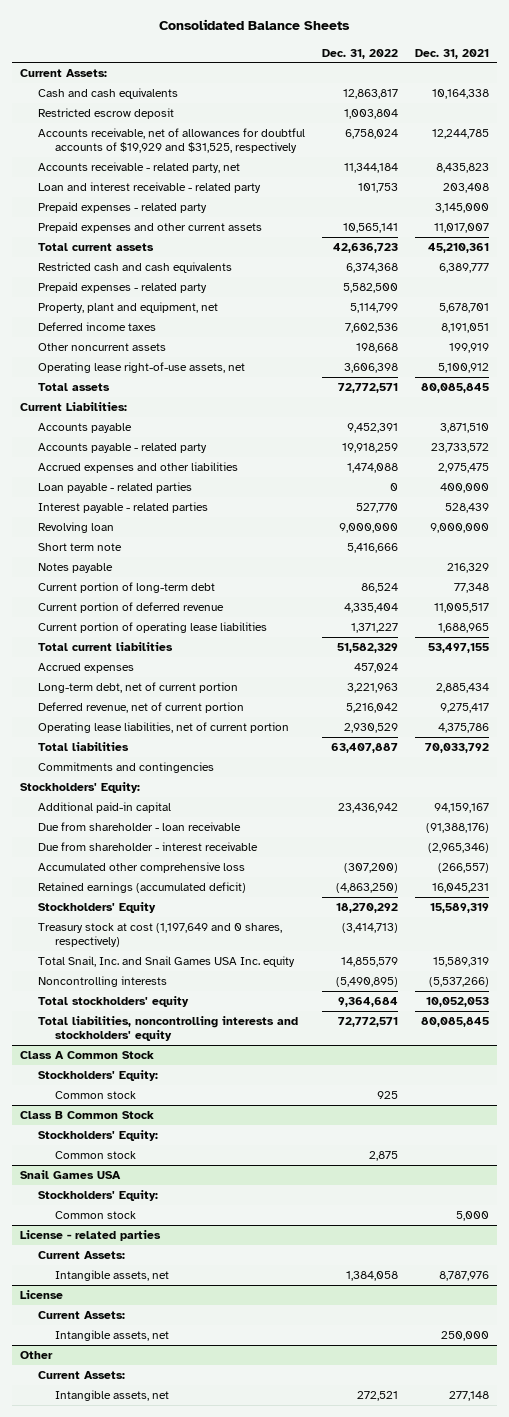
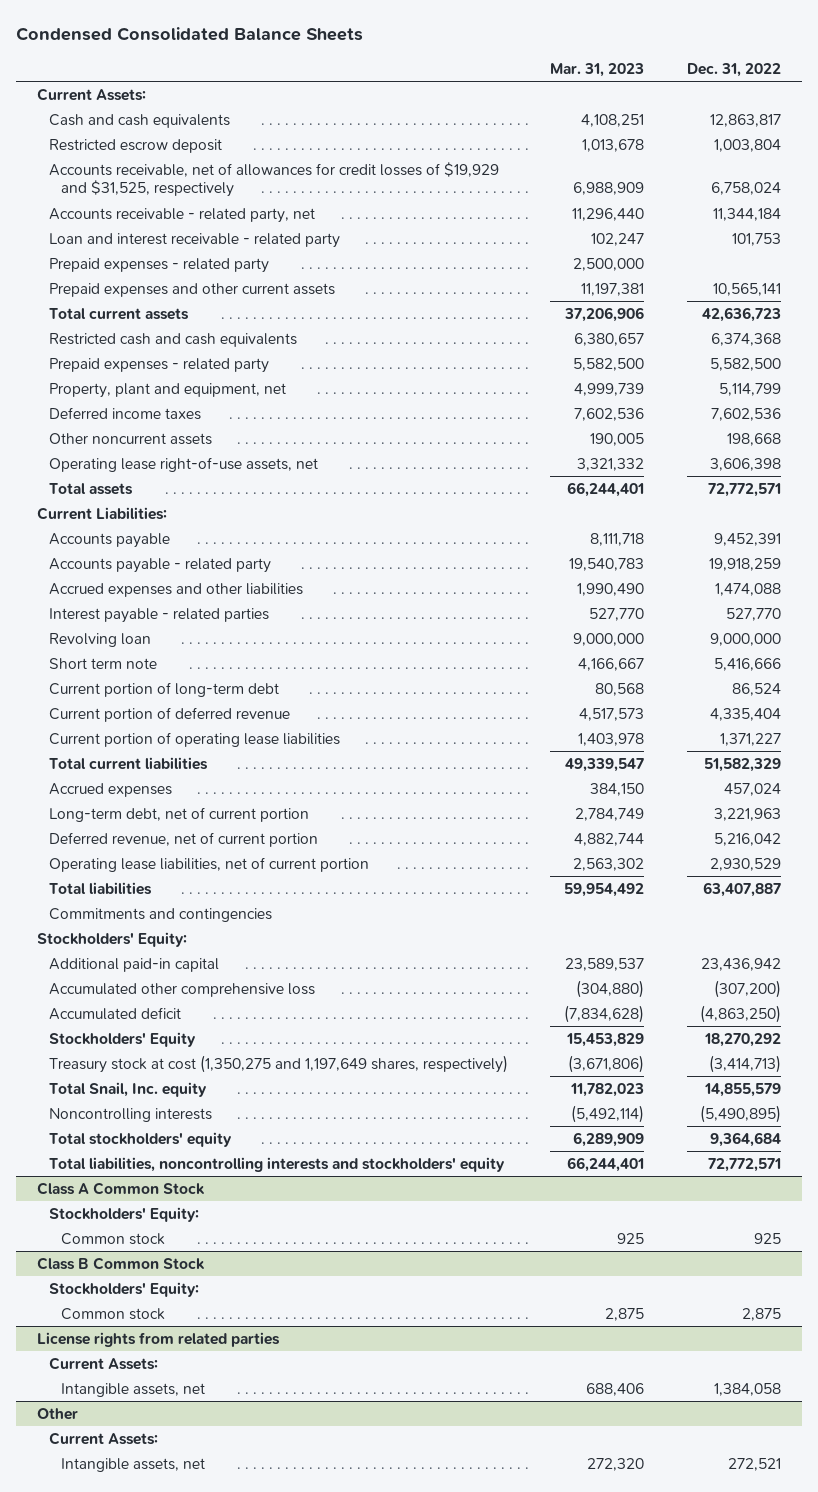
- Consolidated Balance Sheets
+ Condensed Consolidated Balance Sheets
- | Dec. 31, 2022 | Dec. 31, 2021
+ | Mar. 31, 2023 | Dec. 31, 2022
- Accounts receivable, net of allowances for doubtful accounts of $19,929 and $31,525, respectively | 6,758,024 | 12,244,785
+ Accounts receivable, net of allowances for credit losses of $19,929 and $31,525, respectively | 6,988,909 | 6,758,024
- Loan payable - related parties | 0 | 400,000
- Notes payable | | 216,329
- Due from shareholder - loan receivable | | (91,388,176)
- Due from shareholder - interest receivable | | (2,965,346)
- Retained earnings (accumulated deficit) | (4,863,250) | 16,045,231
+ Accumulated deficit | (7,834,628) | (4,863,250)
- Treasury stock at cost (1,197,649 and 0 shares, respectively) | (3,414,713) |
- Total Snail, Inc. and Snail Games USA Inc. equity | 14,855,579 | 15,589,319
+ Treasury stock at cost (1,350,275 and 1,197,649 shares, respectively) | (3,671,806) | (3,414,713)
+ Total Snail, Inc. equity | 11,782,023 | 14,855,579
- Snail Games USA
- Stockholders' Equity:
- Common stock | | 5,000
- License - related parties
+ License rights from related parties
- License
- Current Assets:
- Intangible assets, net | | 250,000

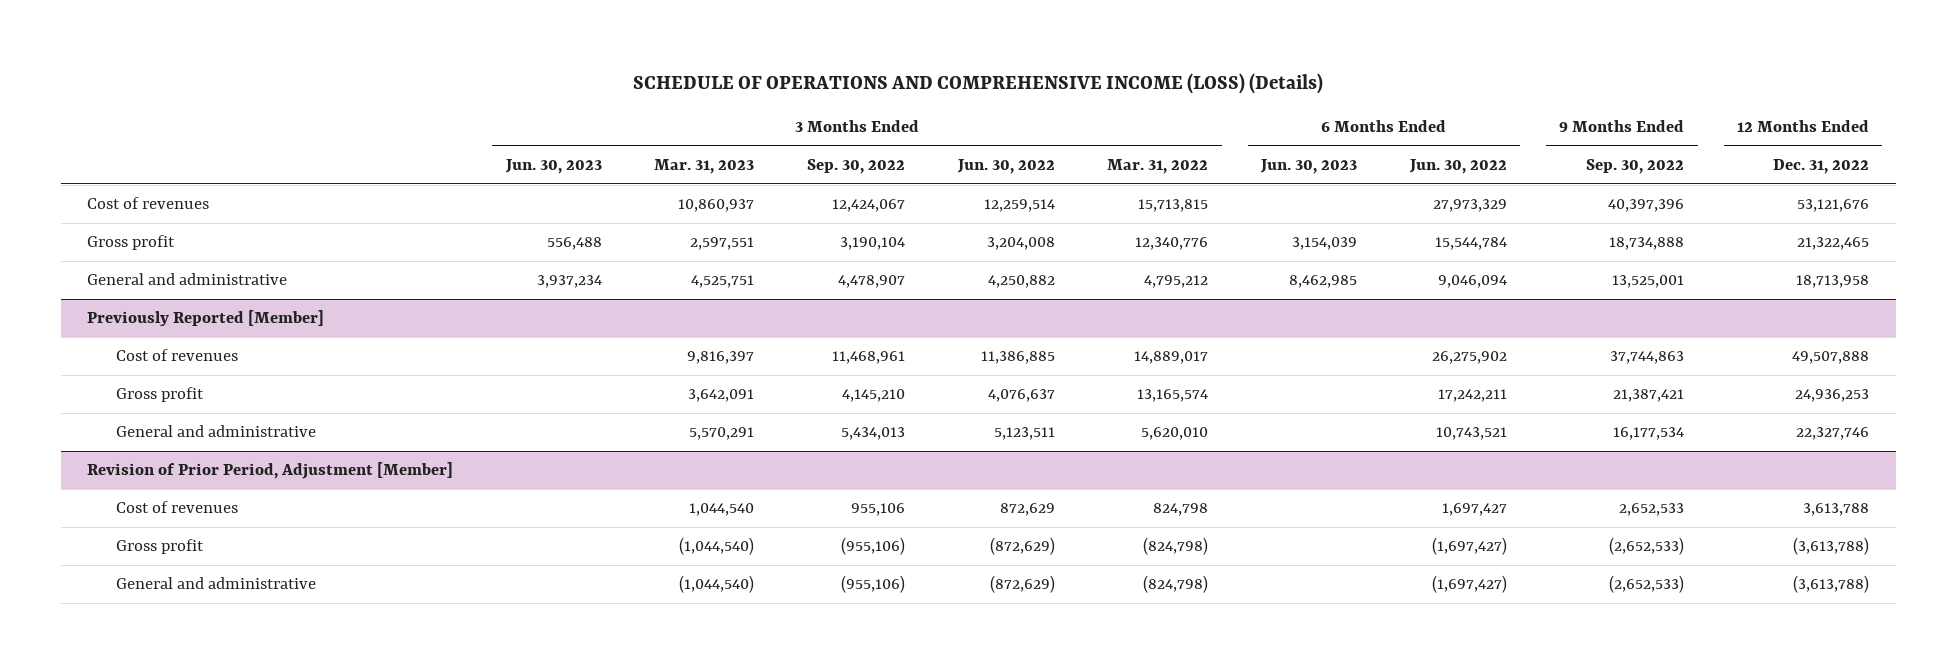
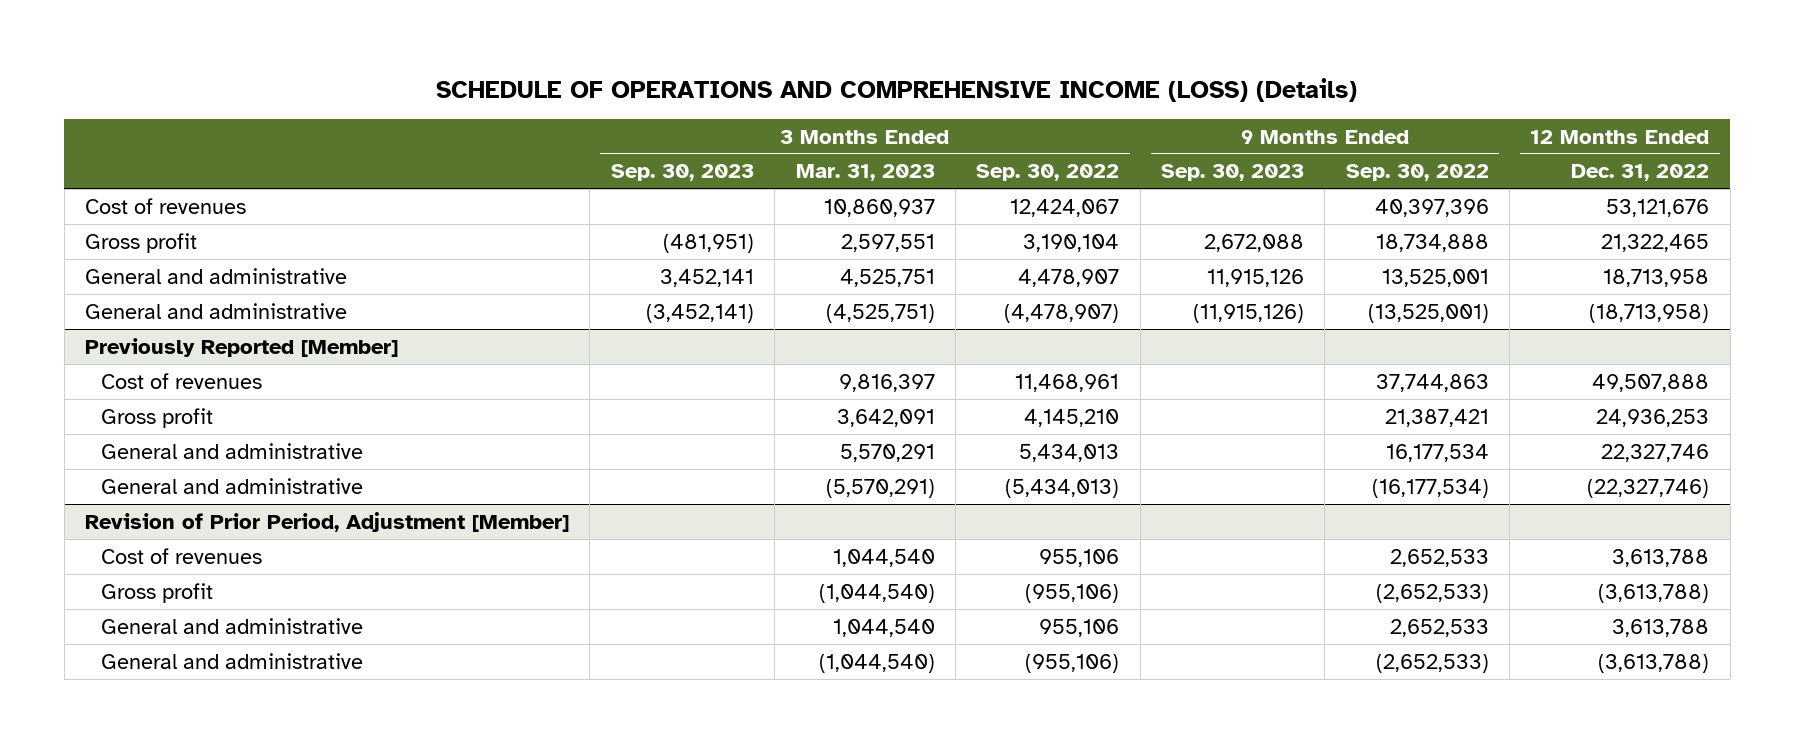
- | 3 Months Ended Jun. 30, 2023 | 3 Months Ended Mar. 31, 2023 | 3 Months Ended Sep. 30, 2022 | 3 Months Ended Jun. 30, 2022 | 3 Months Ended Mar. 31, 2022 | 6 Months Ended Jun. 30, 2023 | 6 Months Ended Jun. 30, 2022 | 9 Months Ended Sep. 30, 2022 | 12 Months Ended Dec. 31, 2022
+ | 3 Months Ended Sep. 30, 2023 | 3 Months Ended Mar. 31, 2023 | 3 Months Ended Sep. 30, 2022 | 9 Months Ended Sep. 30, 2023 | 9 Months Ended Sep. 30, 2022 | 12 Months Ended Dec. 31, 2022
+ General and administrative | (3,452,141) | (4,525,751) | (4,478,907) | (11,915,126) | (13,525,001) | (18,713,958)
@ Previously Reported [Member]
+ General and administrative | | (5,570,291) | (5,434,013) | | (16,177,534) | (22,327,746)
@ Revision of Prior Period, Adjustment [Member]
+ General and administrative | | 1,044,540 | 955,106 | | 2,652,533 | 3,613,788

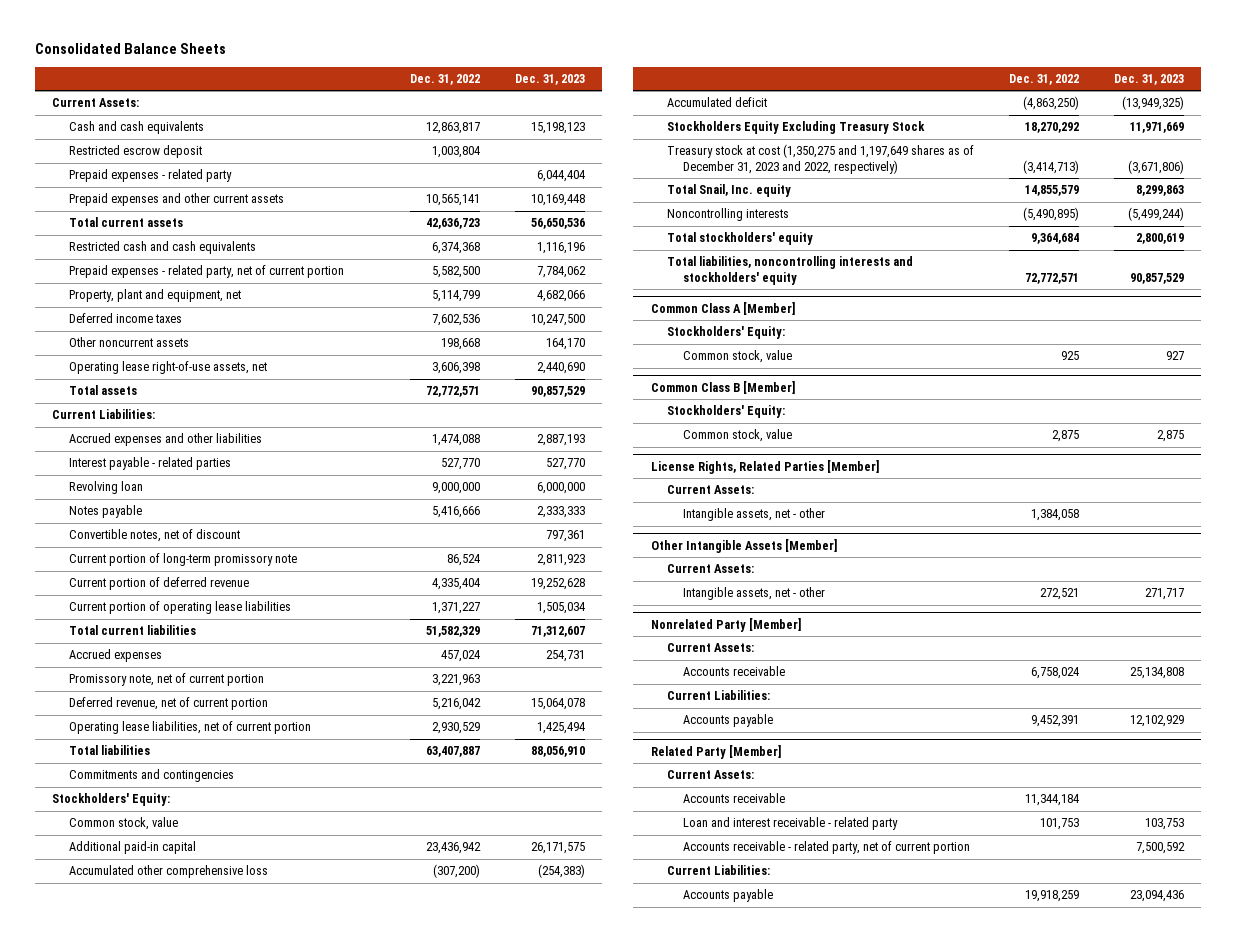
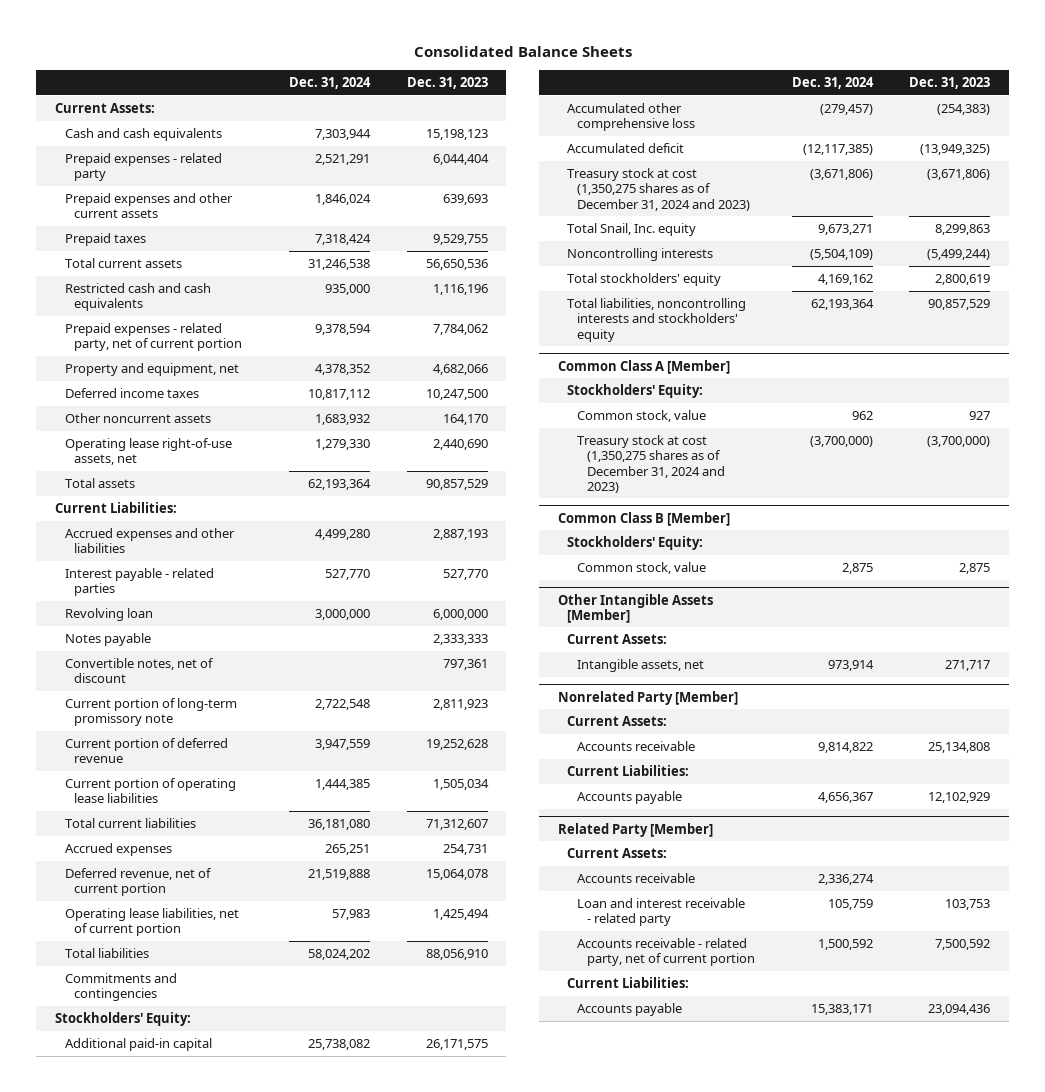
- | Dec. 31, 2022 | Dec. 31, 2023
+ | Dec. 31, 2024 | Dec. 31, 2023
- Restricted escrow deposit | 1,003,804 |
- Prepaid expenses and other current assets | 10,565,141 | 10,169,448
+ Prepaid expenses and other current assets | 1,846,024 | 639,693
+ Prepaid taxes | 7,318,424 | 9,529,755
- Property, plant and equipment, net | 5,114,799 | 4,682,066
+ Property and equipment, net | 4,378,352 | 4,682,066
- Promissory note, net of current portion | 3,221,963 |
- Common stock, value
- Stockholders Equity Excluding Treasury Stock | 18,270,292 | 11,971,669
- Treasury stock at cost (1,350,275 and 1,197,649 shares as of December 31, 2023 and 2022, respectively) | (3,414,713) | (3,671,806)
+ Treasury stock at cost (1,350,275 shares as of December 31, 2024 and 2023) | (3,671,806) | (3,671,806)
@ Common Class A [Member]
+ Treasury stock at cost (1,350,275 shares as of December 31, 2024 and 2023) | (3,700,000) | (3,700,000)
- License Rights, Related Parties [Member]
- Current Assets:
- Intangible assets, net - other | 1,384,058 |
@ Other Intangible Assets [Member]
- Intangible assets, net - other | 272,521 | 271,717
+ Intangible assets, net | 973,914 | 271,717

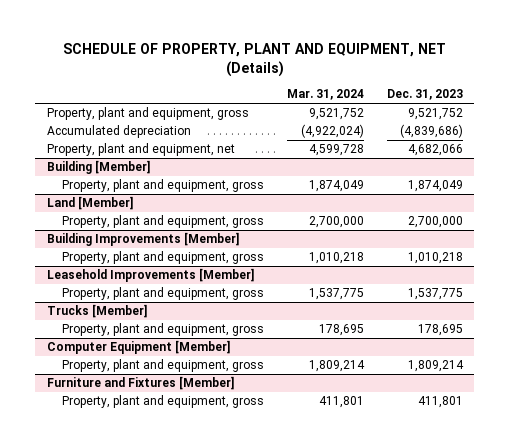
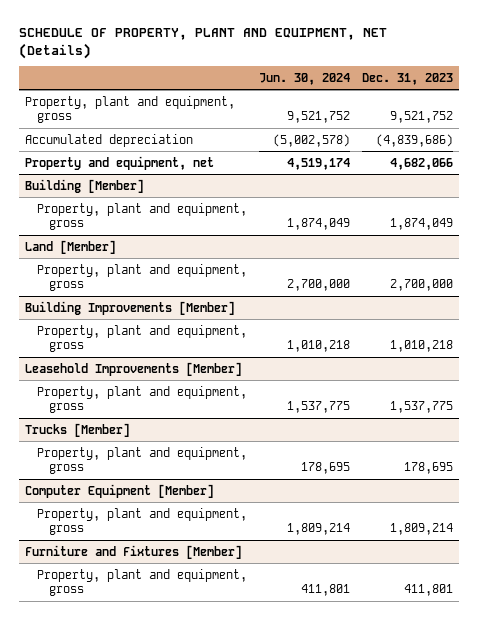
- | Mar. 31, 2024 | Dec. 31, 2023
+ | Jun. 30, 2024 | Dec. 31, 2023
- Property, plant and equipment, net | 4,599,728 | 4,682,066
+ Property and equipment, net | 4,519,174 | 4,682,066

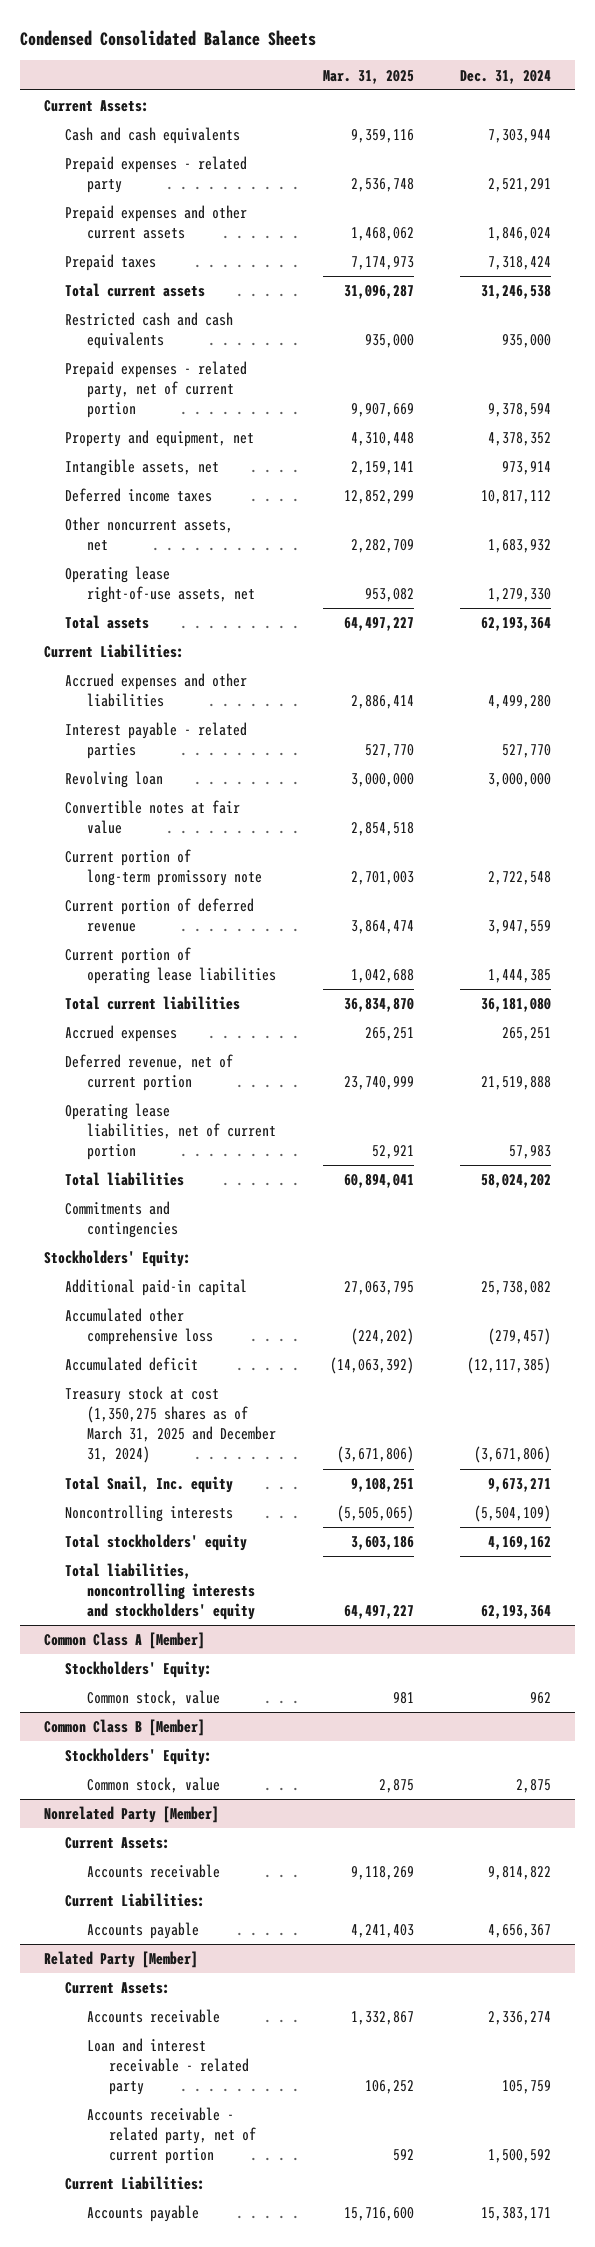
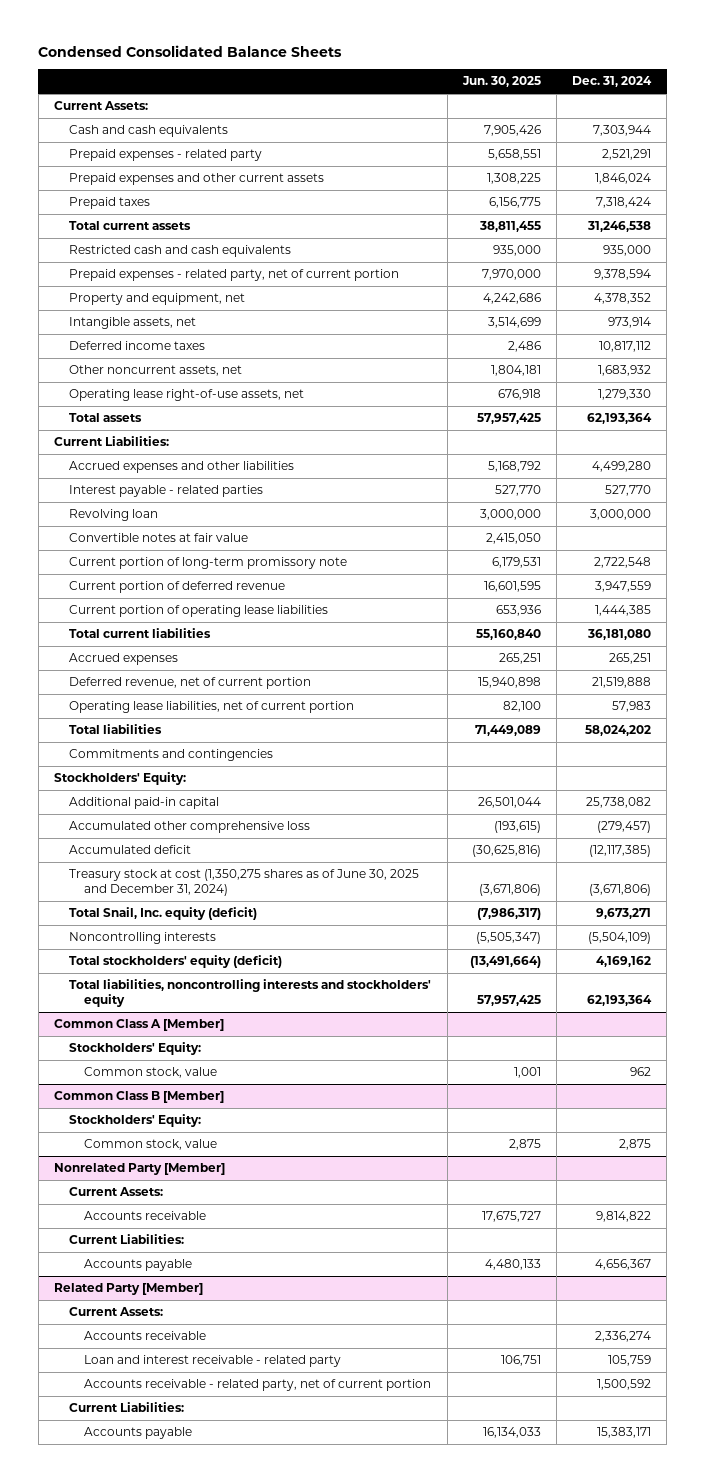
- | Mar. 31, 2025 | Dec. 31, 2024
+ | Jun. 30, 2025 | Dec. 31, 2024
- Treasury stock at cost (1,350,275 shares as of March 31, 2025 and December 31, 2024) | (3,671,806) | (3,671,806)
- Total Snail, Inc. equity | 9,108,251 | 9,673,271
+ Treasury stock at cost (1,350,275 shares as of June 30, 2025 and December 31, 2024) | (3,671,806) | (3,671,806)
+ Total Snail, Inc. equity (deficit) | (7,986,317) | 9,673,271
- Total stockholders' equity | 3,603,186 | 4,169,162
+ Total stockholders' equity (deficit) | (13,491,664) | 4,169,162

